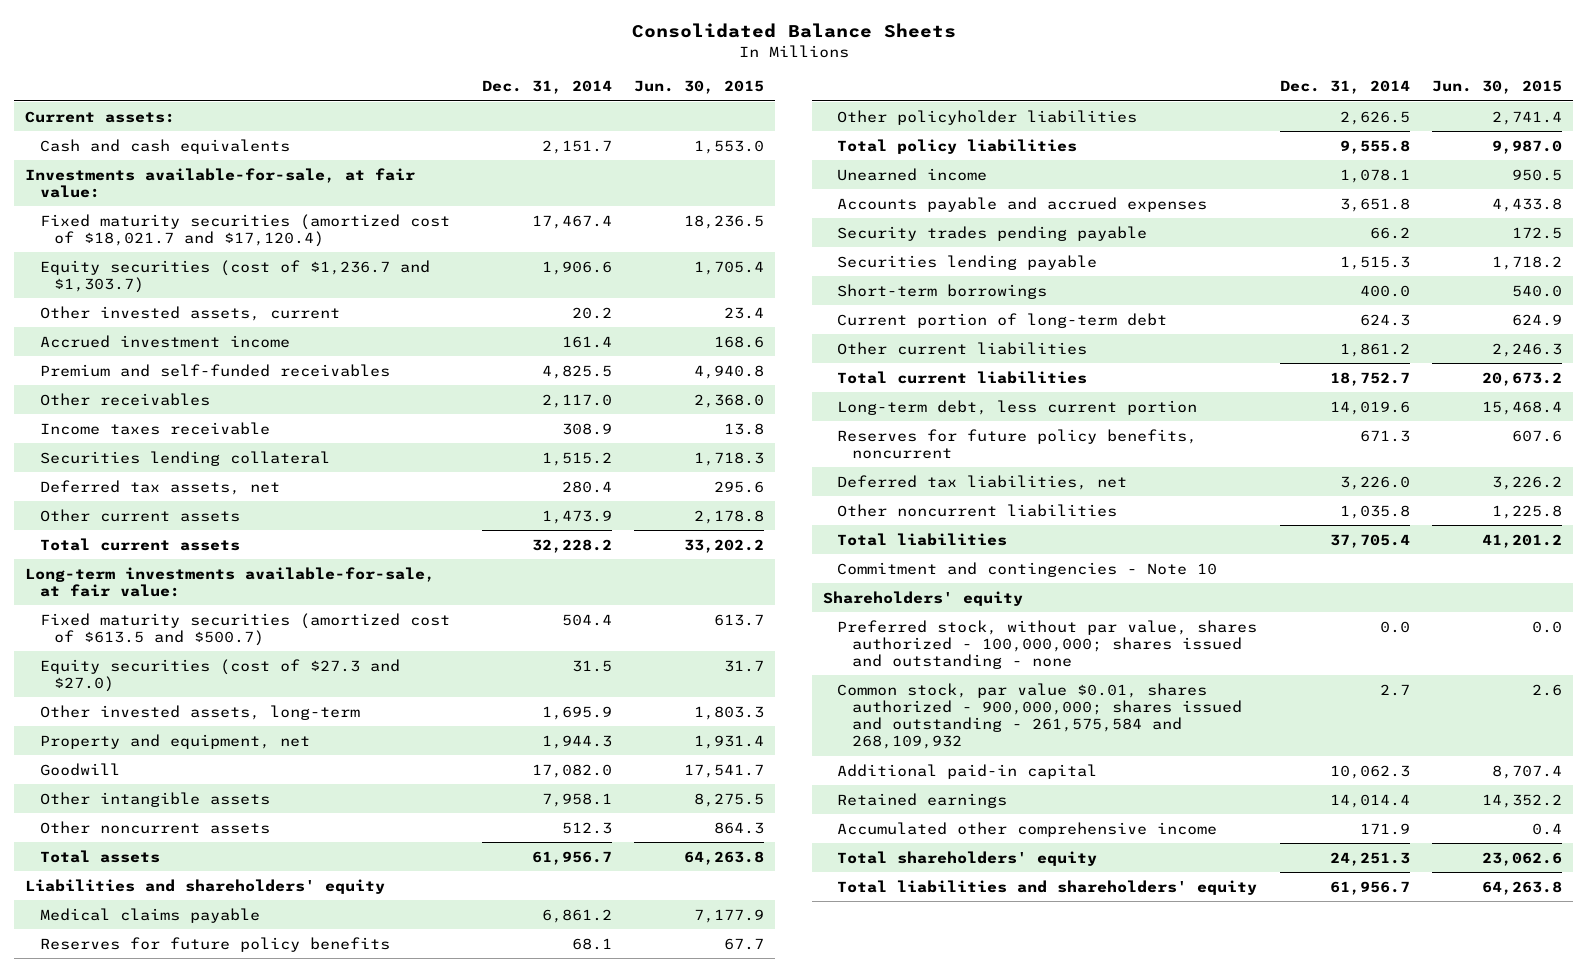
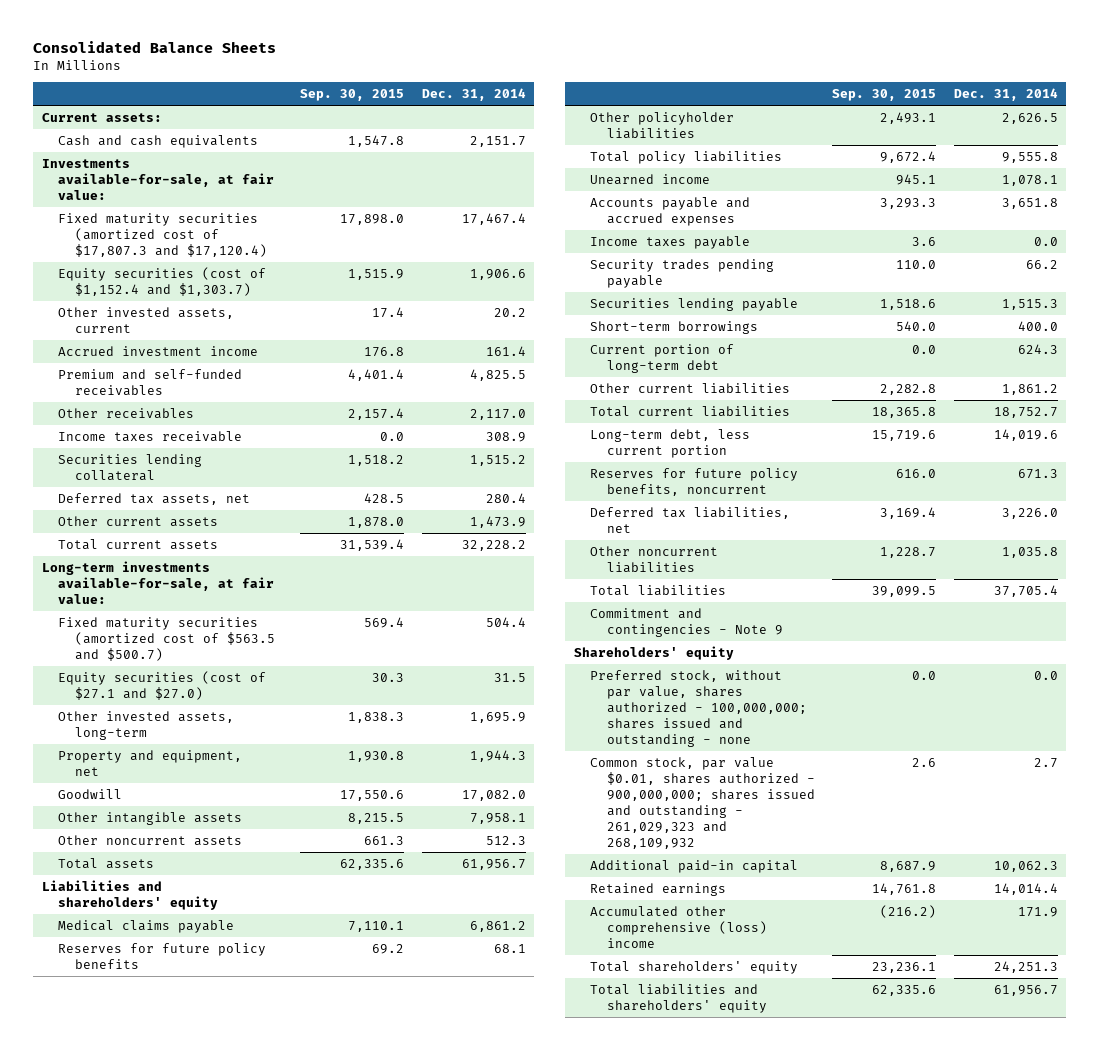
- | Dec. 31, 2014 | Jun. 30, 2015
+ | Sep. 30, 2015 | Dec. 31, 2014
- Fixed maturity securities (amortized cost of $18,021.7 and $17,120.4) | 17,467.4 | 18,236.5
- Equity securities (cost of $1,236.7 and $1,303.7) | 1,906.6 | 1,705.4
+ Fixed maturity securities (amortized cost of $17,807.3 and $17,120.4) | 17,898.0 | 17,467.4
+ Equity securities (cost of $1,152.4 and $1,303.7) | 1,515.9 | 1,906.6
- Fixed maturity securities (amortized cost of $613.5 and $500.7) | 504.4 | 613.7
- Equity securities (cost of $27.3 and $27.0) | 31.5 | 31.7
+ Fixed maturity securities (amortized cost of $563.5 and $500.7) | 569.4 | 504.4
+ Equity securities (cost of $27.1 and $27.0) | 30.3 | 31.5
+ Income taxes payable | 3.6 | 0.0
- Commitment and contingencies - Note 10
+ Commitment and contingencies - Note 9
- Common stock, par value $0.01, shares authorized - 900,000,000; shares issued and outstanding - 261,575,584 and 268,109,932 | 2.7 | 2.6
+ Common stock, par value $0.01, shares authorized - 900,000,000; shares issued and outstanding - 261,029,323 and 268,109,932 | 2.6 | 2.7
- Accumulated other comprehensive income | 171.9 | 0.4
+ Accumulated other comprehensive (loss) income | (216.2) | 171.9

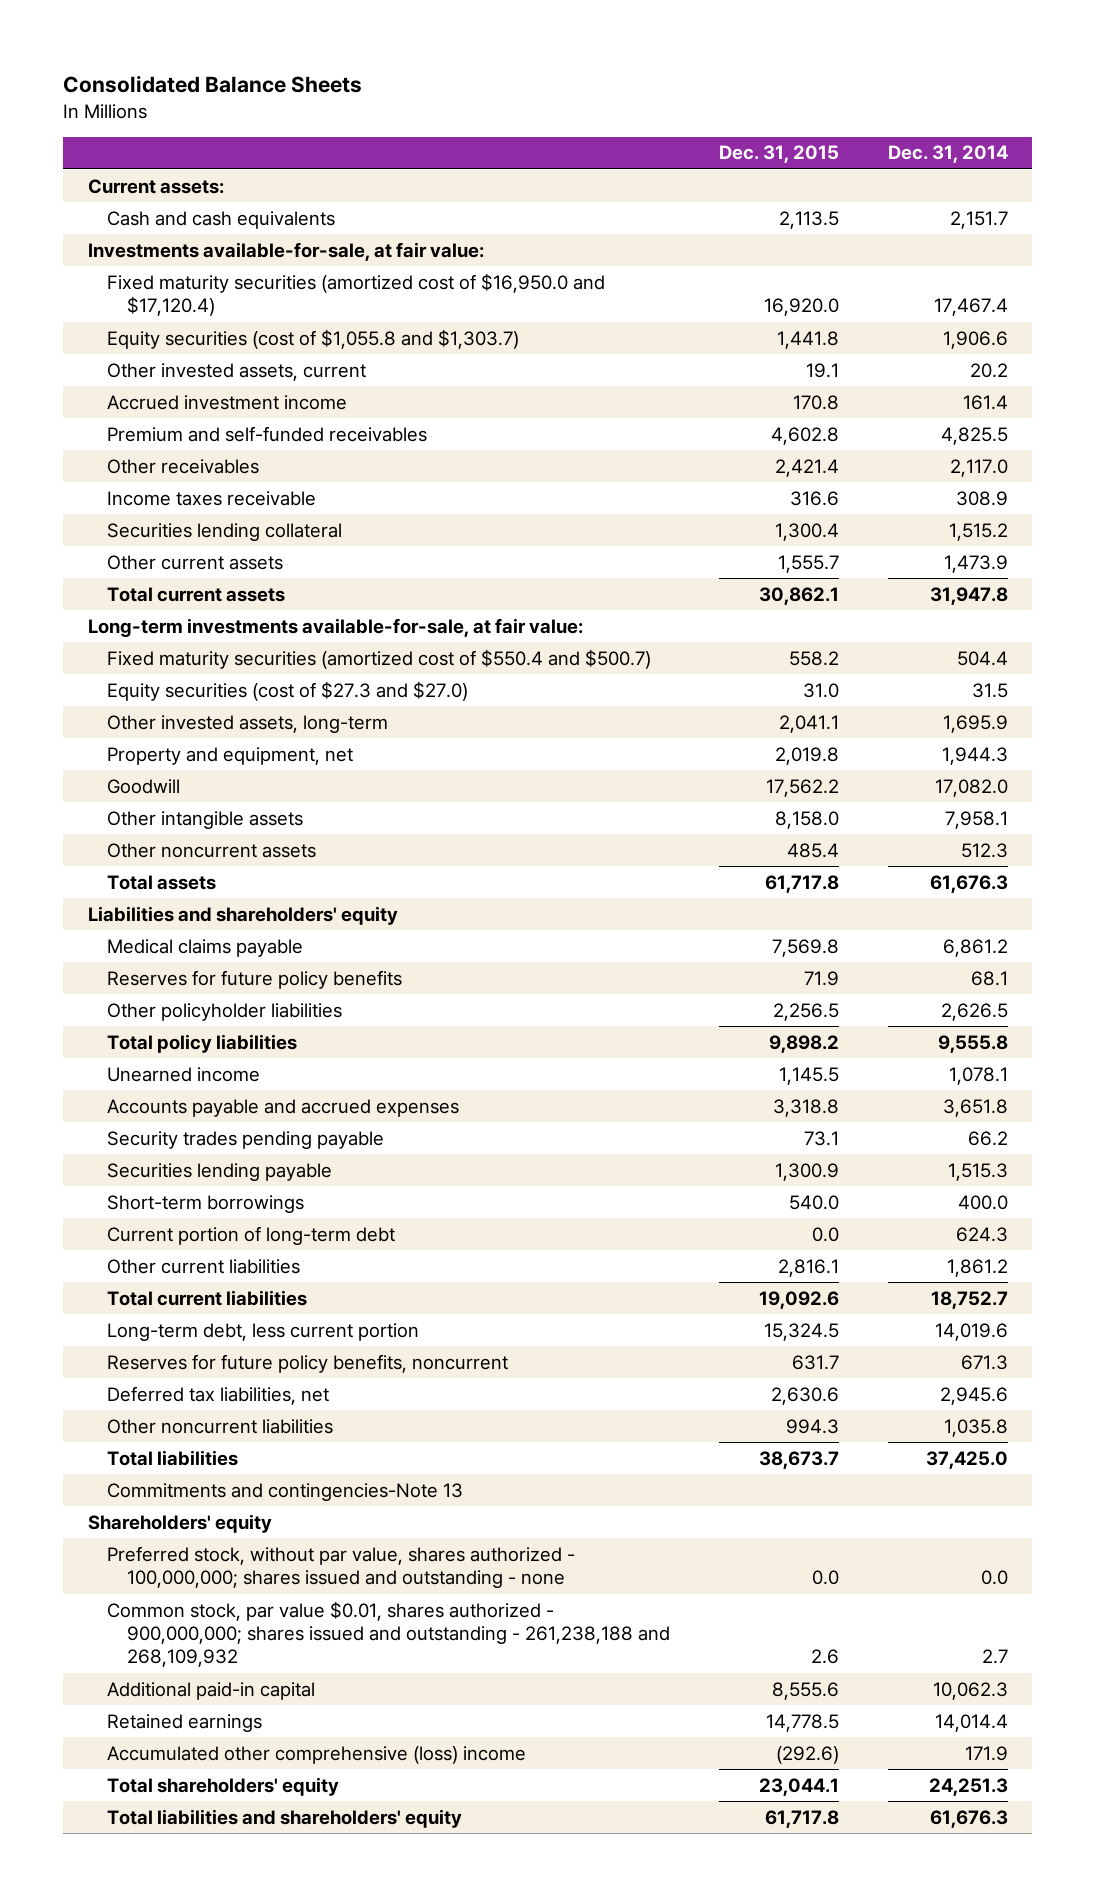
- | Sep. 30, 2015 | Dec. 31, 2014
+ | Dec. 31, 2015 | Dec. 31, 2014
- Fixed maturity securities (amortized cost of $17,807.3 and $17,120.4) | 17,898.0 | 17,467.4
- Equity securities (cost of $1,152.4 and $1,303.7) | 1,515.9 | 1,906.6
+ Fixed maturity securities (amortized cost of $16,950.0 and $17,120.4) | 16,920.0 | 17,467.4
+ Equity securities (cost of $1,055.8 and $1,303.7) | 1,441.8 | 1,906.6
- Deferred tax assets, net | 428.5 | 280.4
- Total current assets | 31,539.4 | 32,228.2
+ Total current assets | 30,862.1 | 31,947.8
- Fixed maturity securities (amortized cost of $563.5 and $500.7) | 569.4 | 504.4
- Equity securities (cost of $27.1 and $27.0) | 30.3 | 31.5
+ Fixed maturity securities (amortized cost of $550.4 and $500.7) | 558.2 | 504.4
+ Equity securities (cost of $27.3 and $27.0) | 31.0 | 31.5
- Total assets | 62,335.6 | 61,956.7
+ Total assets | 61,717.8 | 61,676.3
- Income taxes payable | 3.6 | 0.0
- Deferred tax liabilities, net | 3,169.4 | 3,226.0
+ Deferred tax liabilities, net | 2,630.6 | 2,945.6
- Total liabilities | 39,099.5 | 37,705.4
- Commitment and contingencies - Note 9
+ Total liabilities | 38,673.7 | 37,425.0
+ Commitments and contingencies-Note 13
- Common stock, par value $0.01, shares authorized - 900,000,000; shares issued and outstanding - 261,029,323 and 268,109,932 | 2.6 | 2.7
+ Common stock, par value $0.01, shares authorized - 900,000,000; shares issued and outstanding - 261,238,188 and 268,109,932 | 2.6 | 2.7
- Total liabilities and shareholders' equity | 62,335.6 | 61,956.7
+ Total liabilities and shareholders' equity | 61,717.8 | 61,676.3

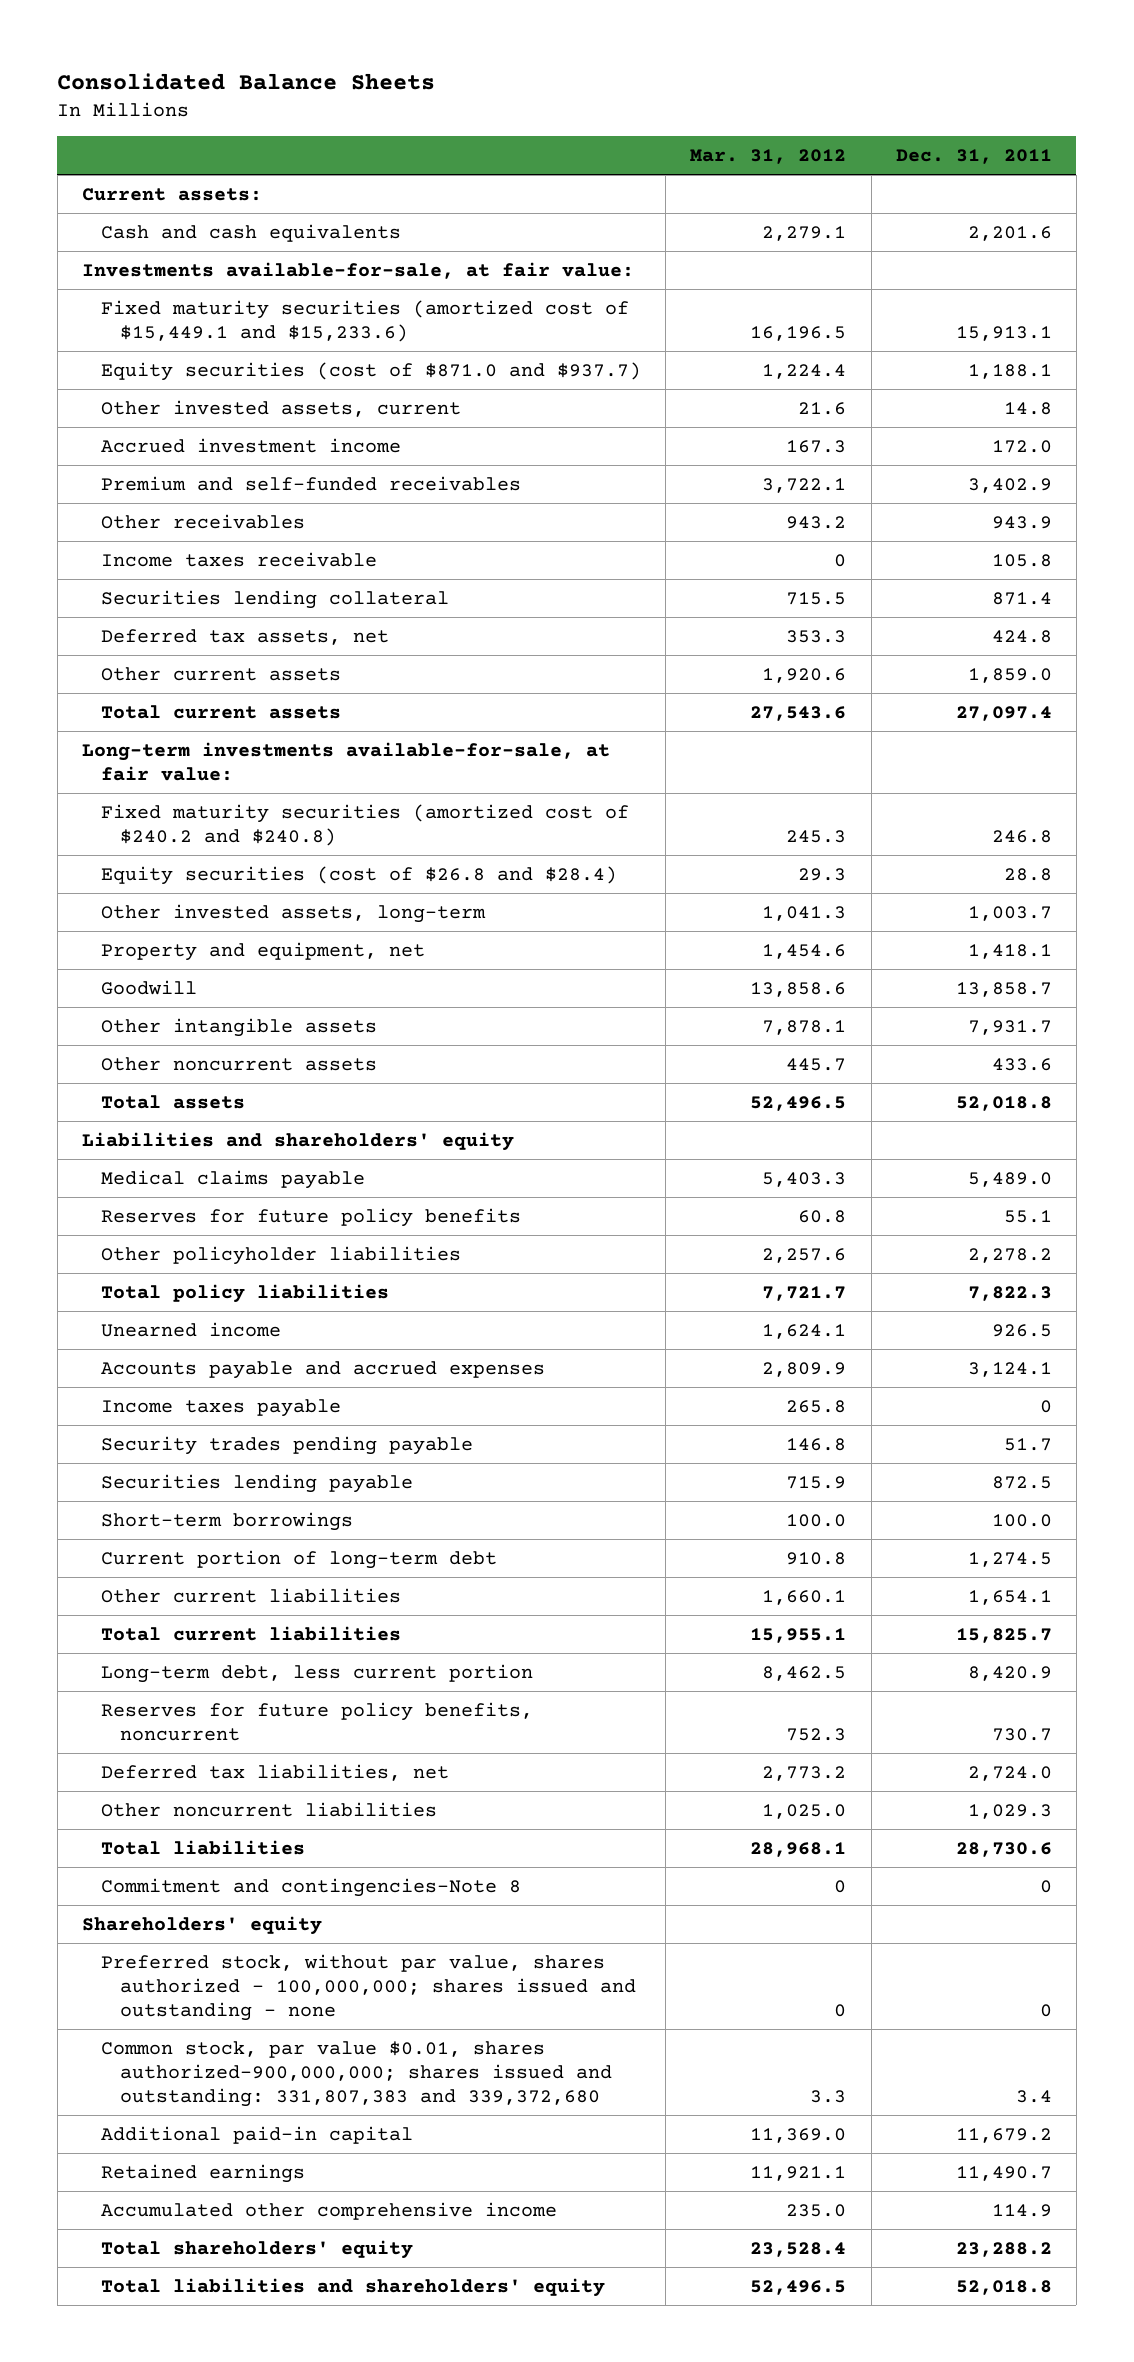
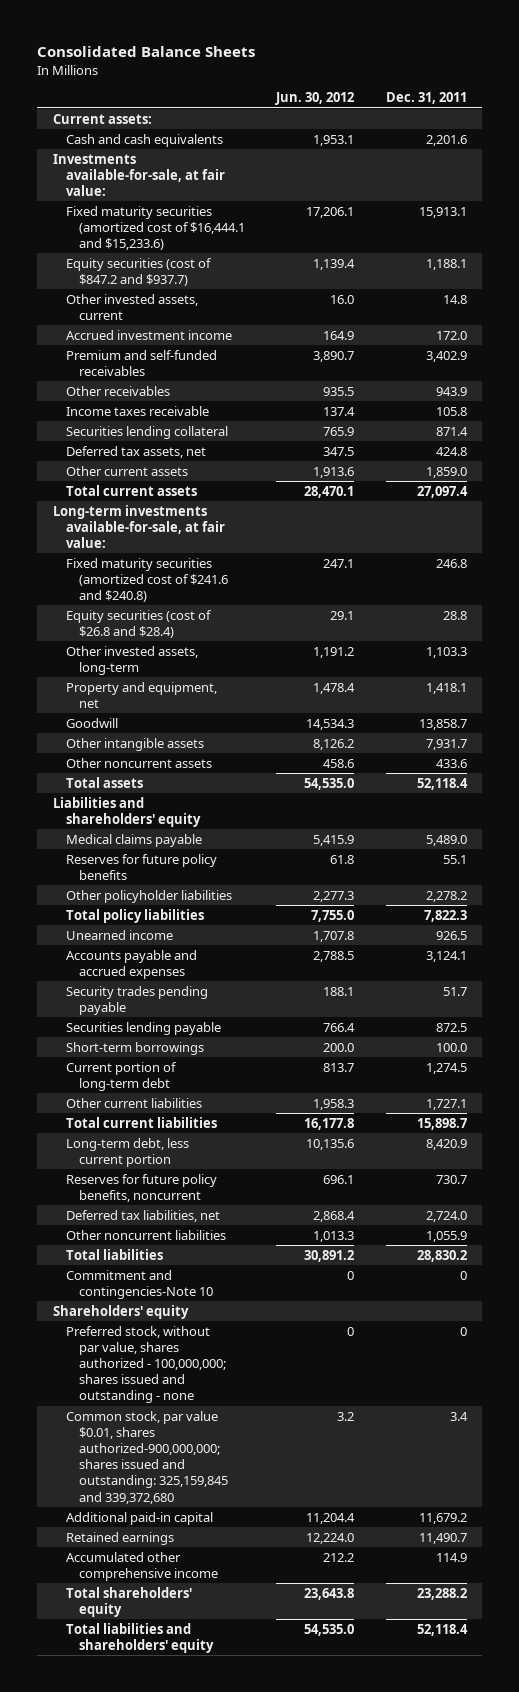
- | Mar. 31, 2012 | Dec. 31, 2011
+ | Jun. 30, 2012 | Dec. 31, 2011
- Fixed maturity securities (amortized cost of $15,449.1 and $15,233.6) | 16,196.5 | 15,913.1
- Equity securities (cost of $871.0 and $937.7) | 1,224.4 | 1,188.1
+ Fixed maturity securities (amortized cost of $16,444.1 and $15,233.6) | 17,206.1 | 15,913.1
+ Equity securities (cost of $847.2 and $937.7) | 1,139.4 | 1,188.1
- Fixed maturity securities (amortized cost of $240.2 and $240.8) | 245.3 | 246.8
+ Fixed maturity securities (amortized cost of $241.6 and $240.8) | 247.1 | 246.8
- Other invested assets, long-term | 1,041.3 | 1,003.7
+ Other invested assets, long-term | 1,191.2 | 1,103.3
- Total assets | 52,496.5 | 52,018.8
+ Total assets | 54,535.0 | 52,118.4
- Income taxes payable | 265.8 | 0
- Other current liabilities | 1,660.1 | 1,654.1
- Total current liabilities | 15,955.1 | 15,825.7
+ Other current liabilities | 1,958.3 | 1,727.1
+ Total current liabilities | 16,177.8 | 15,898.7
- Other noncurrent liabilities | 1,025.0 | 1,029.3
- Total liabilities | 28,968.1 | 28,730.6
- Commitment and contingencies-Note 8 | 0 | 0
+ Other noncurrent liabilities | 1,013.3 | 1,055.9
+ Total liabilities | 30,891.2 | 28,830.2
+ Commitment and contingencies-Note 10 | 0 | 0
- Common stock, par value $0.01, shares authorized-900,000,000; shares issued and outstanding: 331,807,383 and 339,372,680 | 3.3 | 3.4
+ Common stock, par value $0.01, shares authorized-900,000,000; shares issued and outstanding: 325,159,845 and 339,372,680 | 3.2 | 3.4
- Total liabilities and shareholders' equity | 52,496.5 | 52,018.8
+ Total liabilities and shareholders' equity | 54,535.0 | 52,118.4

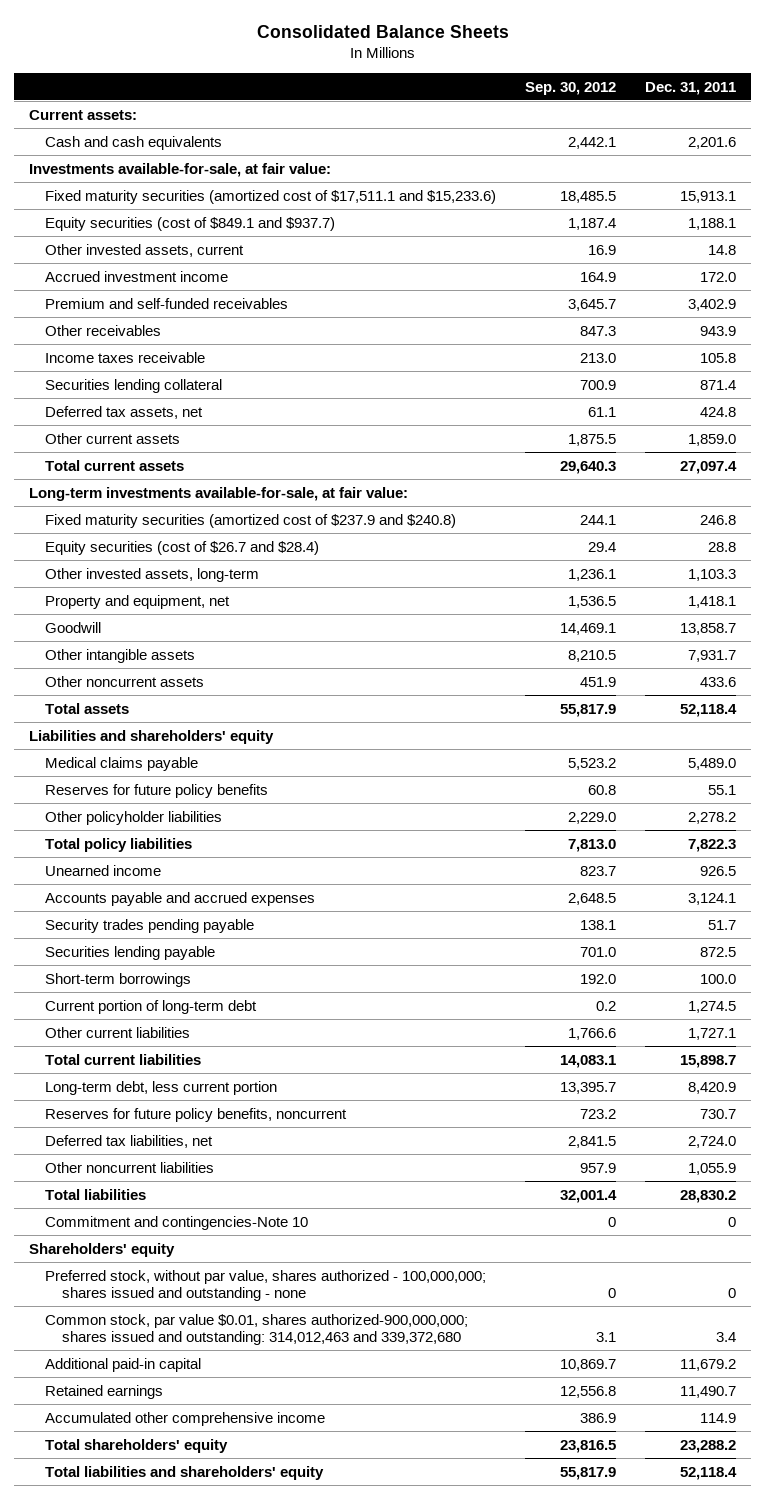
- | Jun. 30, 2012 | Dec. 31, 2011
+ | Sep. 30, 2012 | Dec. 31, 2011
- Fixed maturity securities (amortized cost of $16,444.1 and $15,233.6) | 17,206.1 | 15,913.1
- Equity securities (cost of $847.2 and $937.7) | 1,139.4 | 1,188.1
+ Fixed maturity securities (amortized cost of $17,511.1 and $15,233.6) | 18,485.5 | 15,913.1
+ Equity securities (cost of $849.1 and $937.7) | 1,187.4 | 1,188.1
- Fixed maturity securities (amortized cost of $241.6 and $240.8) | 247.1 | 246.8
- Equity securities (cost of $26.8 and $28.4) | 29.1 | 28.8
+ Fixed maturity securities (amortized cost of $237.9 and $240.8) | 244.1 | 246.8
+ Equity securities (cost of $26.7 and $28.4) | 29.4 | 28.8
- Common stock, par value $0.01, shares authorized-900,000,000; shares issued and outstanding: 325,159,845 and 339,372,680 | 3.2 | 3.4
+ Common stock, par value $0.01, shares authorized-900,000,000; shares issued and outstanding: 314,012,463 and 339,372,680 | 3.1 | 3.4

